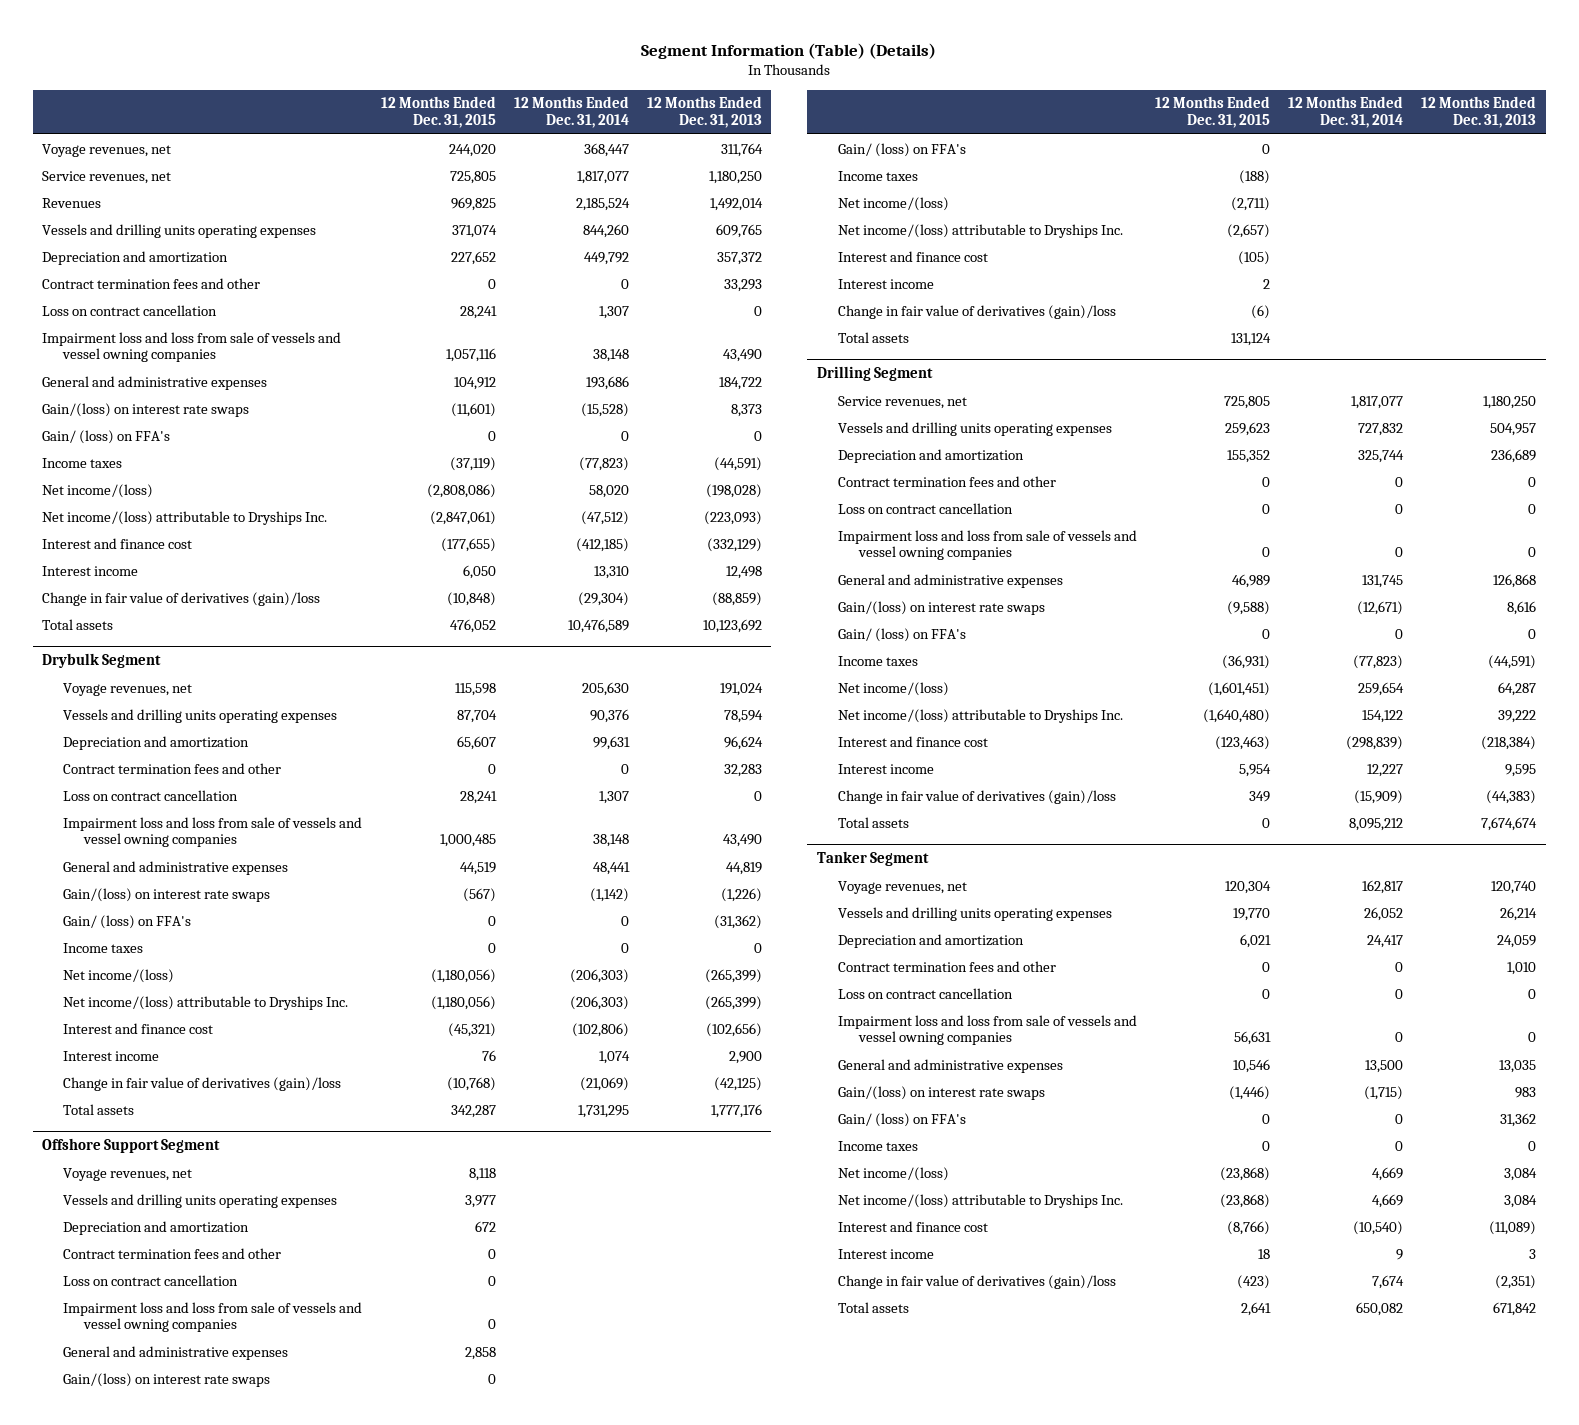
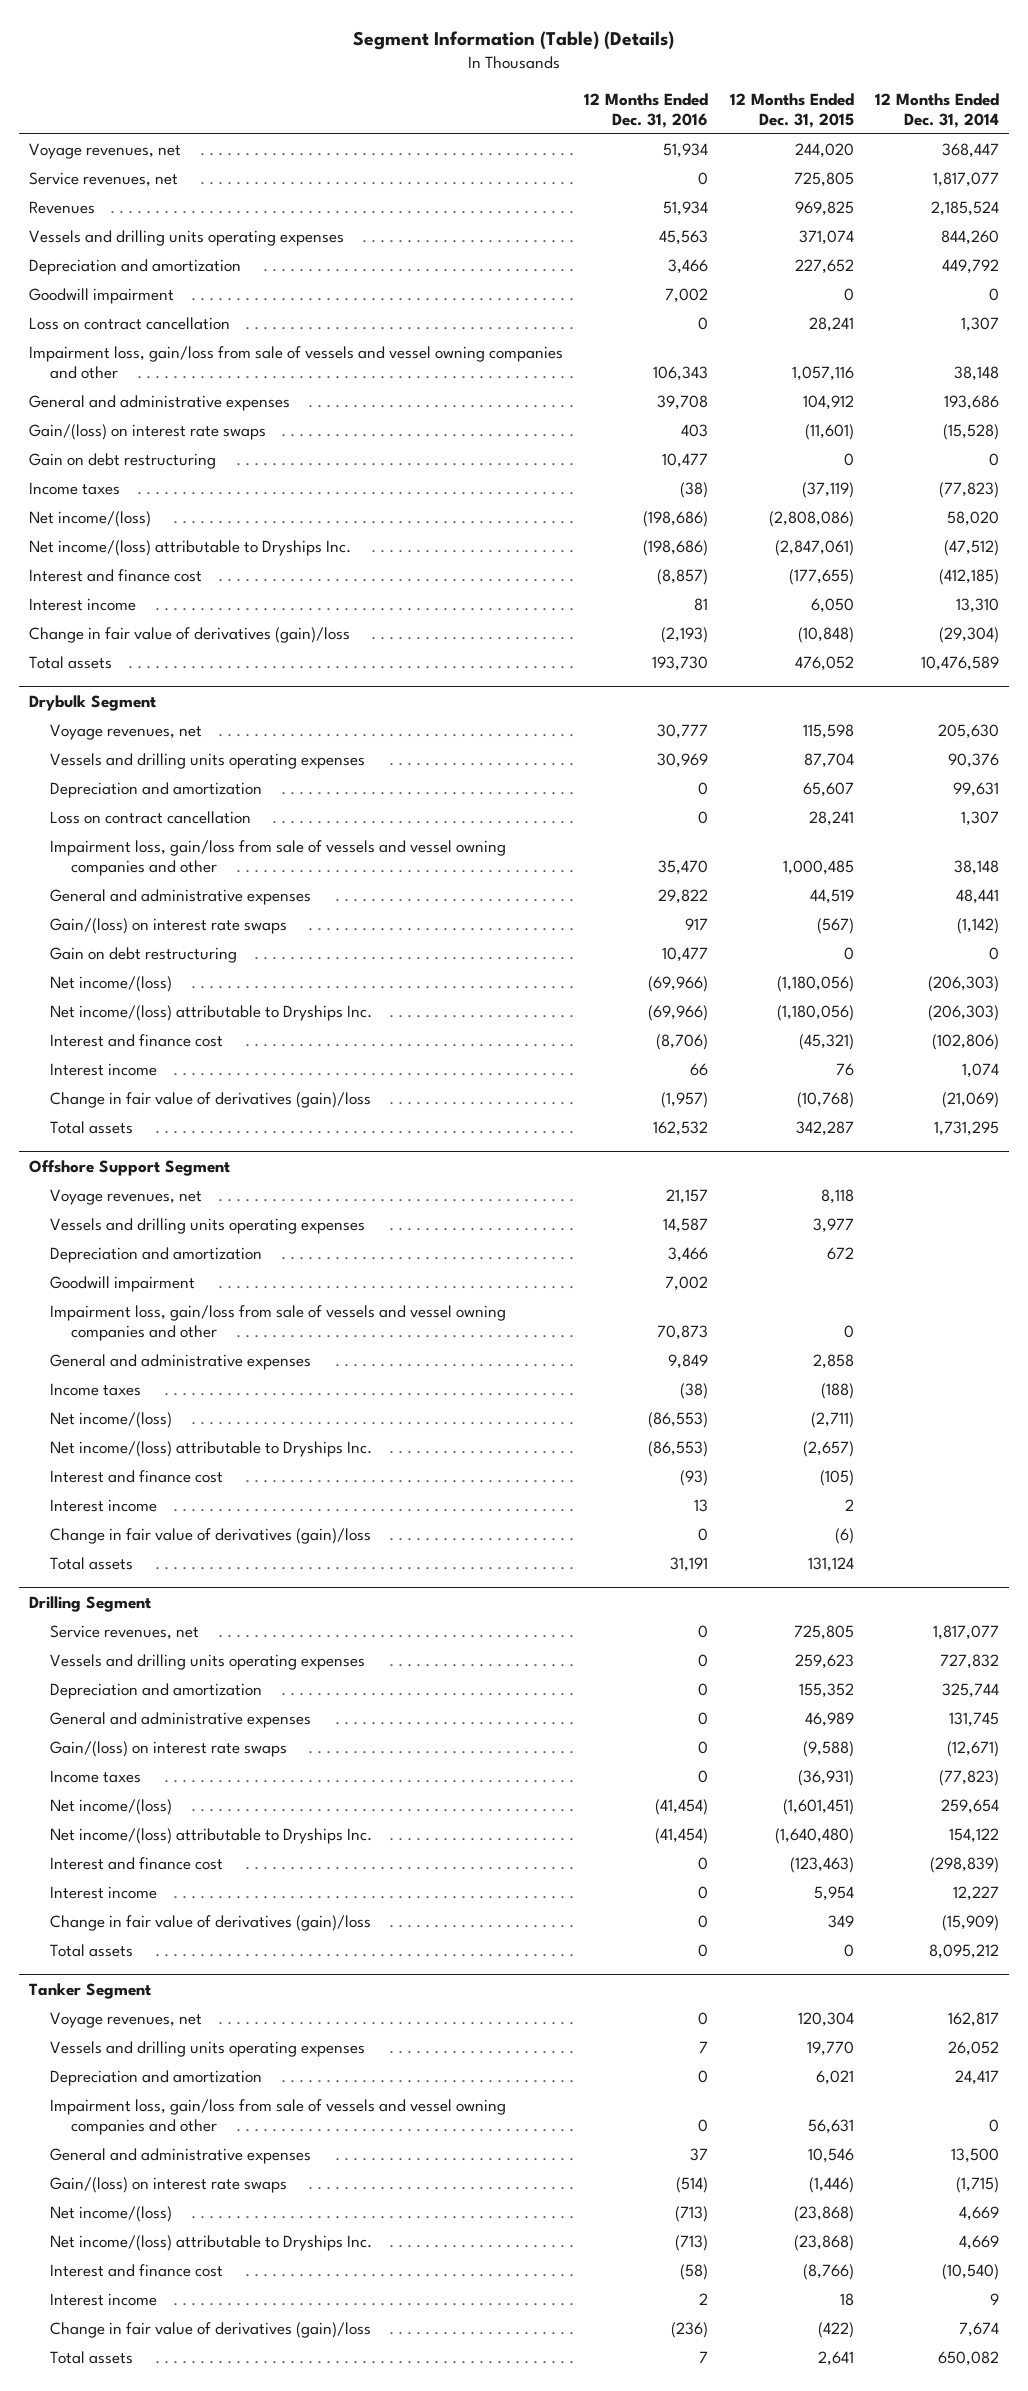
- | 12 Months Ended Dec. 31, 2015 | 12 Months Ended Dec. 31, 2014 | 12 Months Ended Dec. 31, 2013
+ | 12 Months Ended Dec. 31, 2016 | 12 Months Ended Dec. 31, 2015 | 12 Months Ended Dec. 31, 2014
- Contract termination fees and other | 0 | 0 | 33,293
+ Goodwill impairment | 7,002 | 0 | 0
- Impairment loss and loss from sale of vessels and vessel owning companies | 1,057,116 | 38,148 | 43,490
+ Impairment loss, gain/loss from sale of vessels and vessel owning companies and other | 106,343 | 1,057,116 | 38,148
- Gain/ (loss) on FFA's | 0 | 0 | 0
+ Gain on debt restructuring | 10,477 | 0 | 0
@ Drybulk Segment
- Contract termination fees and other | 0 | 0 | 32,283
- Impairment loss and loss from sale of vessels and vessel owning companies | 1,000,485 | 38,148 | 43,490
+ Impairment loss, gain/loss from sale of vessels and vessel owning companies and other | 35,470 | 1,000,485 | 38,148
- Gain/ (loss) on FFA's | 0 | 0 | (31,362)
- Income taxes | 0 | 0 | 0
+ Gain on debt restructuring | 10,477 | 0 | 0
@ Offshore Support Segment
- Contract termination fees and other | 0 | |
- Loss on contract cancellation | 0 | |
- Impairment loss and loss from sale of vessels and vessel owning companies | 0 | |
+ Goodwill impairment | 7,002 | |
+ Impairment loss, gain/loss from sale of vessels and vessel owning companies and other | 70,873 | 0 |
- Gain/(loss) on interest rate swaps | 0 | |
- Gain/ (loss) on FFA's | 0 | |
@ Drilling Segment
- Contract termination fees and other | 0 | 0 | 0
- Loss on contract cancellation | 0 | 0 | 0
- Impairment loss and loss from sale of vessels and vessel owning companies | 0 | 0 | 0
- Gain/ (loss) on FFA's | 0 | 0 | 0
@ Tanker Segment
- Contract termination fees and other | 0 | 0 | 1,010
- Loss on contract cancellation | 0 | 0 | 0
- Impairment loss and loss from sale of vessels and vessel owning companies | 56,631 | 0 | 0
+ Impairment loss, gain/loss from sale of vessels and vessel owning companies and other | 0 | 56,631 | 0
- Gain/ (loss) on FFA's | 0 | 0 | 31,362
- Income taxes | 0 | 0 | 0
- Change in fair value of derivatives (gain)/loss | (423) | 7,674 | (2,351)
+ Change in fair value of derivatives (gain)/loss | (236) | (422) | 7,674

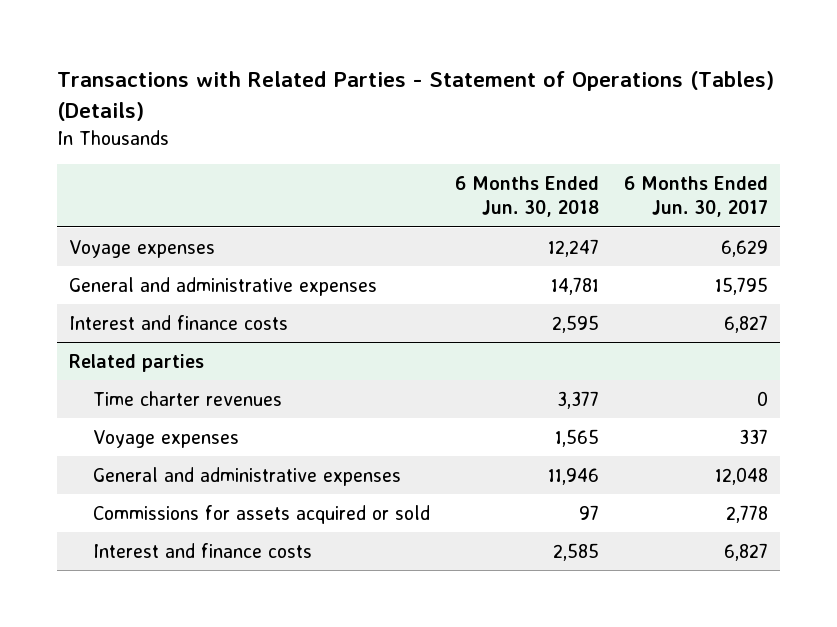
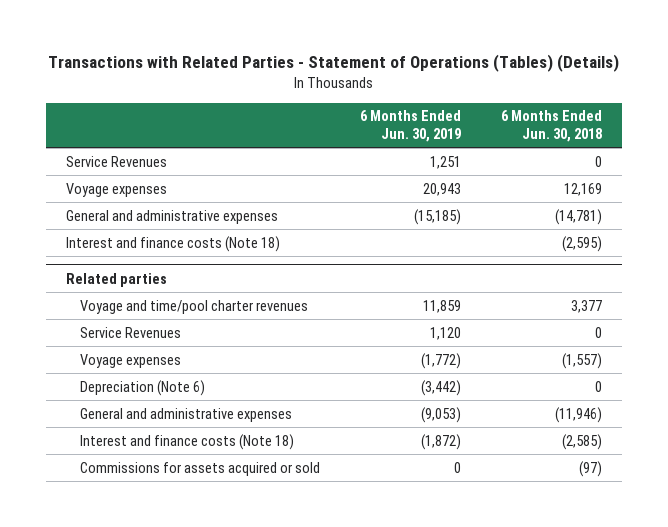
- | 6 Months Ended Jun. 30, 2018 | 6 Months Ended Jun. 30, 2017
+ | 6 Months Ended Jun. 30, 2019 | 6 Months Ended Jun. 30, 2018
- Voyage expenses | 12,247 | 6,629
- General and administrative expenses | 14,781 | 15,795
- Interest and finance costs | 2,595 | 6,827
+ Service Revenues | 1,251 | 0
+ Voyage expenses | 20,943 | 12,169
+ General and administrative expenses | (15,185) | (14,781)
+ Interest and finance costs (Note 18) | | (2,595)
@ Related parties
- Time charter revenues | 3,377 | 0
- Voyage expenses | 1,565 | 337
- General and administrative expenses | 11,946 | 12,048
- Commissions for assets acquired or sold | 97 | 2,778
- Interest and finance costs | 2,585 | 6,827
+ Voyage and time/pool charter revenues | 11,859 | 3,377
+ Service Revenues | 1,120 | 0
+ Voyage expenses | (1,772) | (1,557)
+ Depreciation (Note 6) | (3,442) | 0
+ General and administrative expenses | (9,053) | (11,946)
+ Interest and finance costs (Note 18) | (1,872) | (2,585)
+ Commissions for assets acquired or sold | 0 | (97)

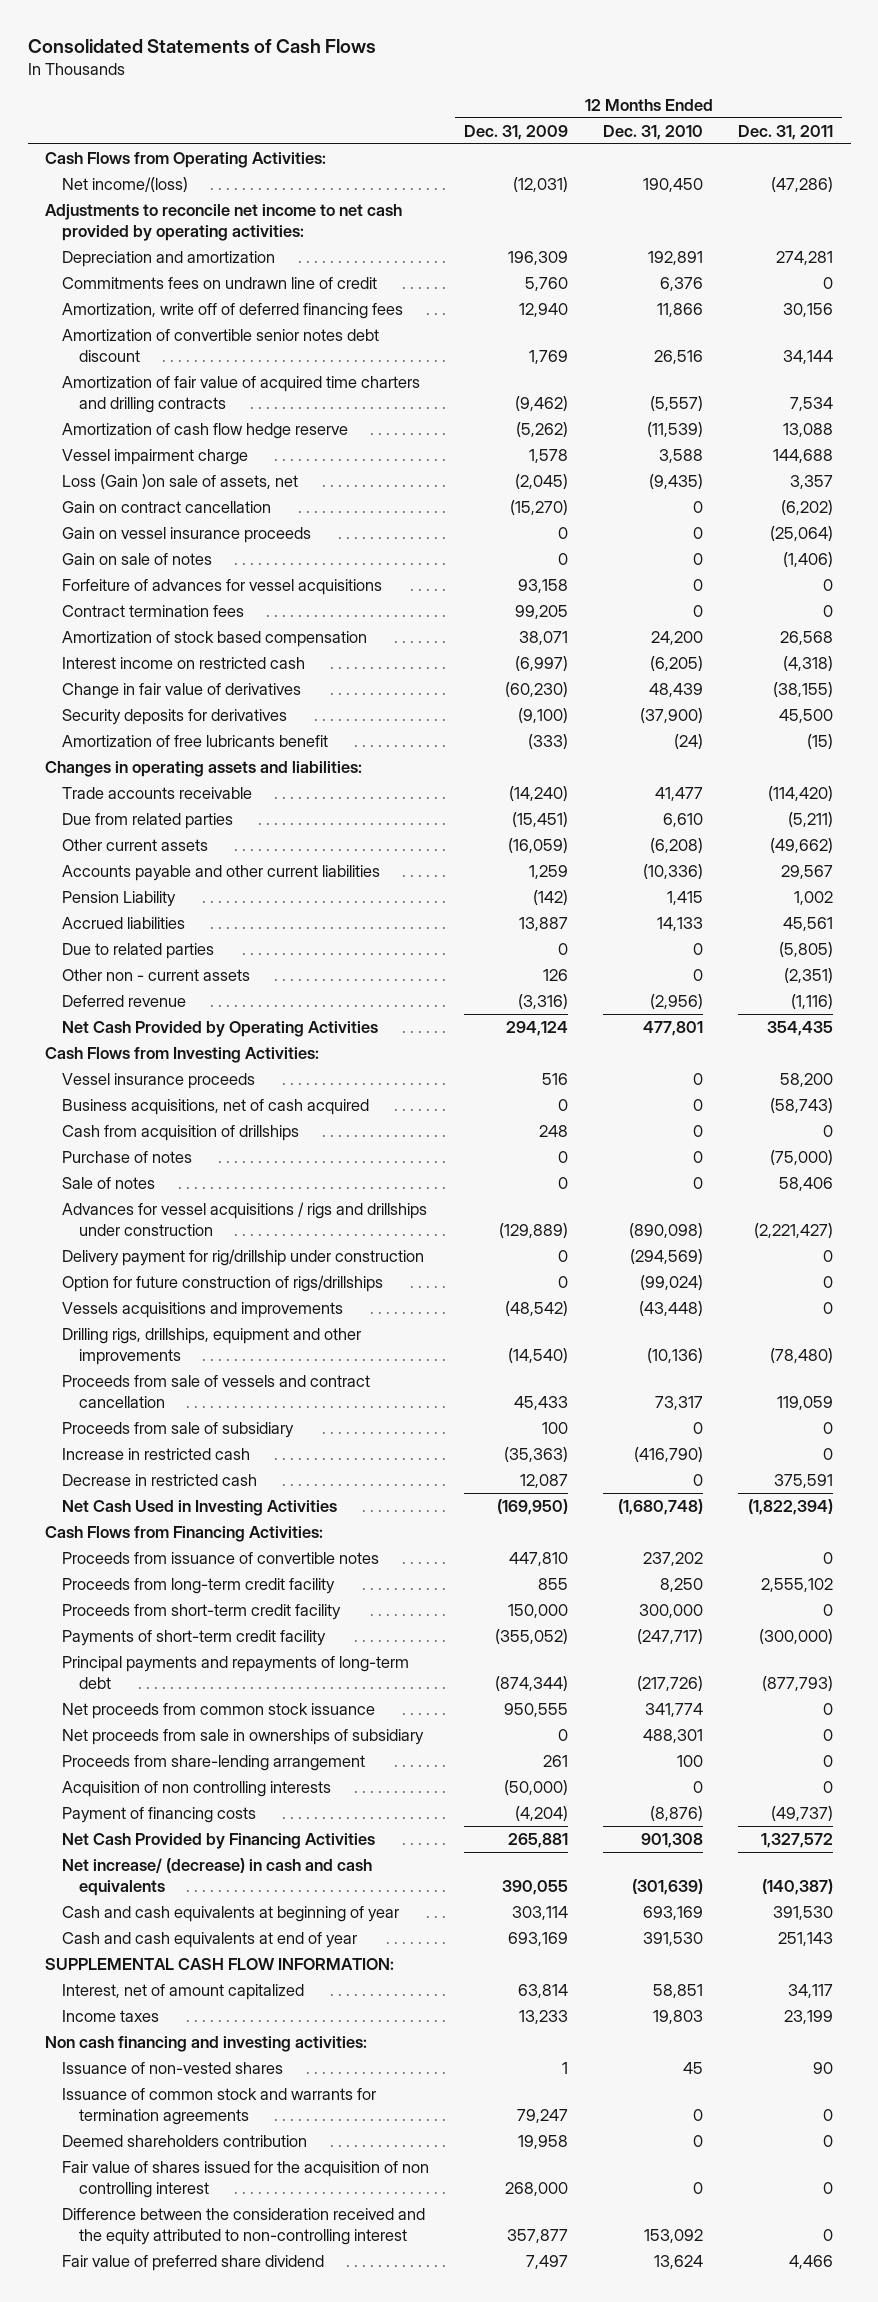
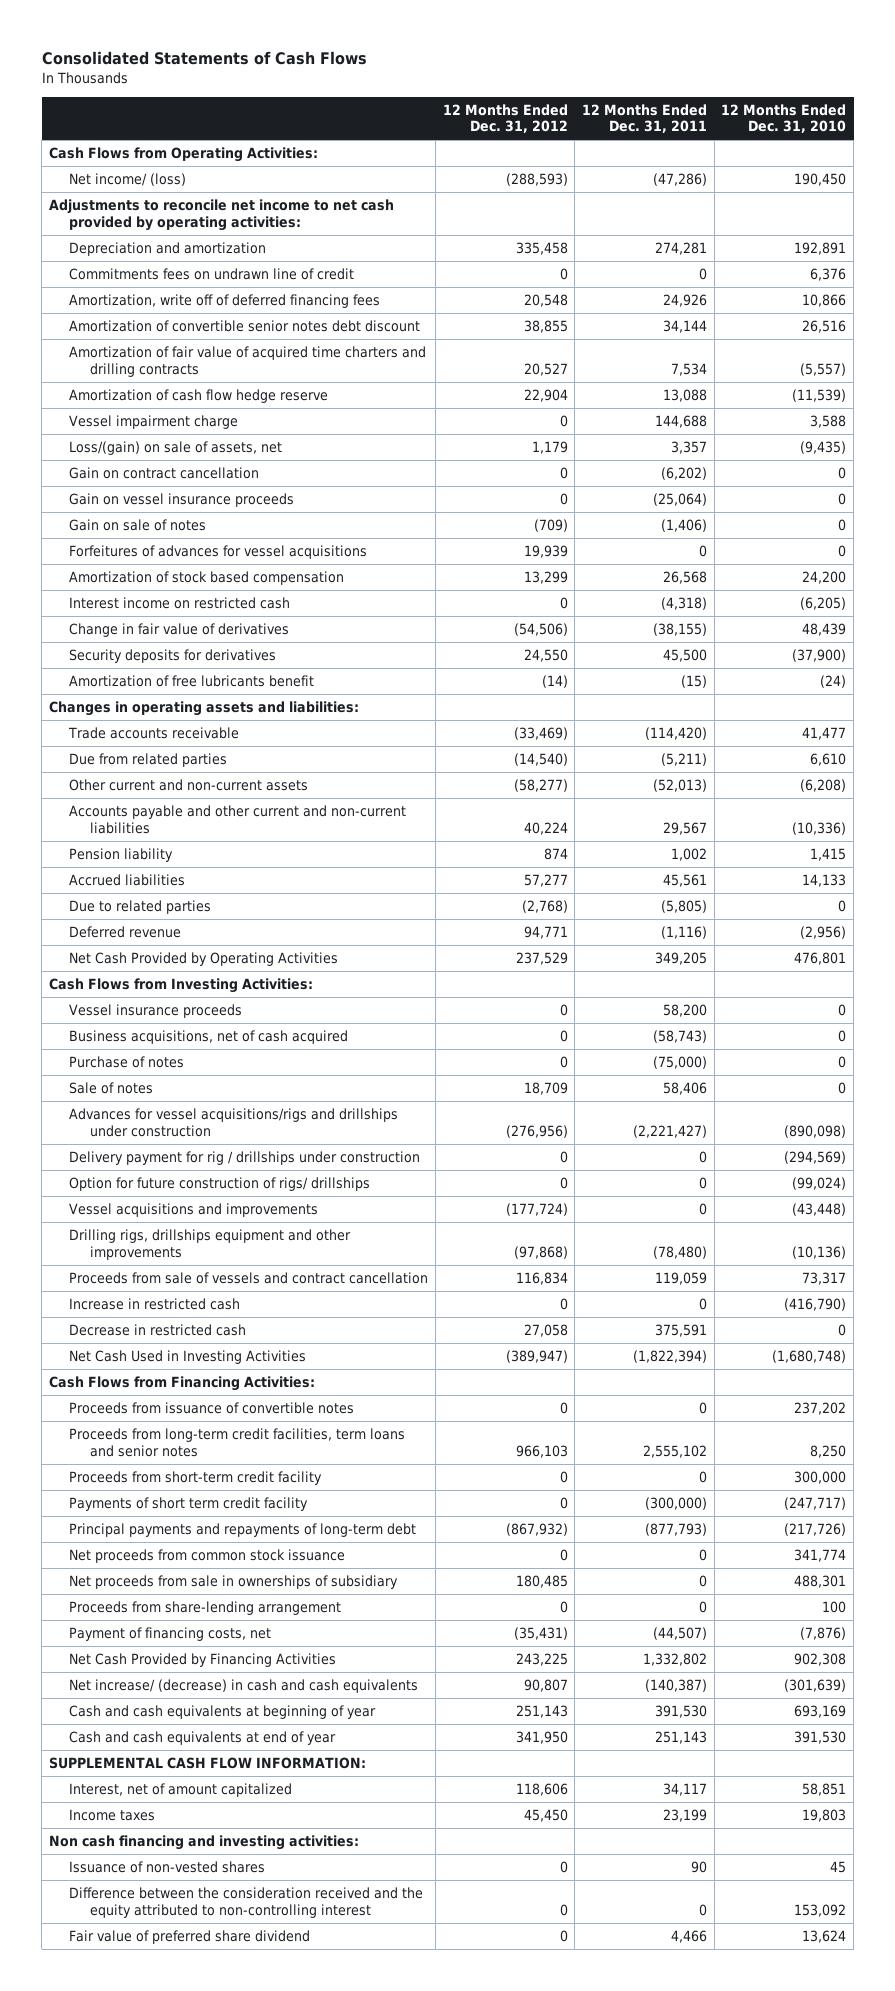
- | 12 Months Ended Dec. 31, 2009 | 12 Months Ended Dec. 31, 2010 | 12 Months Ended Dec. 31, 2011
+ | 12 Months Ended Dec. 31, 2012 | 12 Months Ended Dec. 31, 2011 | 12 Months Ended Dec. 31, 2010
- Net income/(loss) | (12,031) | 190,450 | (47,286)
+ Net income/ (loss) | (288,593) | (47,286) | 190,450
- Amortization, write off of deferred financing fees | 12,940 | 11,866 | 30,156
+ Amortization, write off of deferred financing fees | 20,548 | 24,926 | 10,866
- Loss (Gain )on sale of assets, net | (2,045) | (9,435) | 3,357
+ Loss/(gain) on sale of assets, net | 1,179 | 3,357 | (9,435)
- Forfeiture of advances for vessel acquisitions | 93,158 | 0 | 0
- Contract termination fees | 99,205 | 0 | 0
+ Forfeitures of advances for vessel acquisitions | 19,939 | 0 | 0
- Other current assets | (16,059) | (6,208) | (49,662)
- Accounts payable and other current liabilities | 1,259 | (10,336) | 29,567
- Pension Liability | (142) | 1,415 | 1,002
+ Other current and non-current assets | (58,277) | (52,013) | (6,208)
+ Accounts payable and other current and non-current liabilities | 40,224 | 29,567 | (10,336)
+ Pension liability | 874 | 1,002 | 1,415
- Other non - current assets | 126 | 0 | (2,351)
- Net Cash Provided by Operating Activities | 294,124 | 477,801 | 354,435
+ Net Cash Provided by Operating Activities | 237,529 | 349,205 | 476,801
- Cash from acquisition of drillships | 248 | 0 | 0
- Advances for vessel acquisitions / rigs and drillships under construction | (129,889) | (890,098) | (2,221,427)
- Delivery payment for rig/drillship under construction | 0 | (294,569) | 0
- Option for future construction of rigs/drillships | 0 | (99,024) | 0
- Vessels acquisitions and improvements | (48,542) | (43,448) | 0
- Drilling rigs, drillships, equipment and other improvements | (14,540) | (10,136) | (78,480)
+ Advances for vessel acquisitions/rigs and drillships under construction | (276,956) | (2,221,427) | (890,098)
+ Delivery payment for rig / drillships under construction | 0 | 0 | (294,569)
+ Option for future construction of rigs/ drillships | 0 | 0 | (99,024)
+ Vessel acquisitions and improvements | (177,724) | 0 | (43,448)
+ Drilling rigs, drillships equipment and other improvements | (97,868) | (78,480) | (10,136)
- Proceeds from sale of subsidiary | 100 | 0 | 0
- Proceeds from long-term credit facility | 855 | 8,250 | 2,555,102
+ Proceeds from long-term credit facilities, term loans and senior notes | 966,103 | 2,555,102 | 8,250
- Payments of short-term credit facility | (355,052) | (247,717) | (300,000)
+ Payments of short term credit facility | 0 | (300,000) | (247,717)
- Acquisition of non controlling interests | (50,000) | 0 | 0
- Payment of financing costs | (4,204) | (8,876) | (49,737)
- Net Cash Provided by Financing Activities | 265,881 | 901,308 | 1,327,572
+ Payment of financing costs, net | (35,431) | (44,507) | (7,876)
+ Net Cash Provided by Financing Activities | 243,225 | 1,332,802 | 902,308
- Issuance of common stock and warrants for termination agreements | 79,247 | 0 | 0
- Deemed shareholders contribution | 19,958 | 0 | 0
- Fair value of shares issued for the acquisition of non controlling interest | 268,000 | 0 | 0

